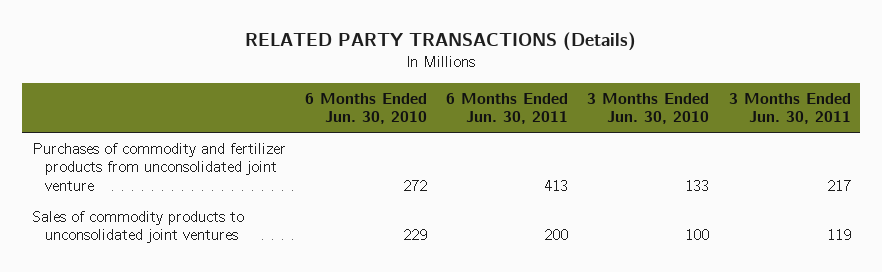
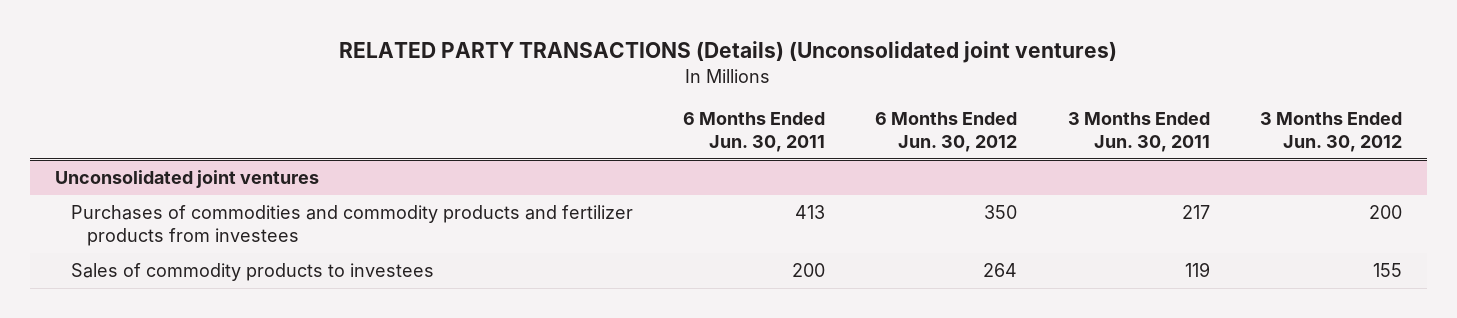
- RELATED PARTY TRANSACTIONS (Details)
+ RELATED PARTY TRANSACTIONS (Details) (Unconsolidated joint ventures)
- | 6 Months Ended Jun. 30, 2010 | 6 Months Ended Jun. 30, 2011 | 3 Months Ended Jun. 30, 2010 | 3 Months Ended Jun. 30, 2011
+ | 6 Months Ended Jun. 30, 2011 | 6 Months Ended Jun. 30, 2012 | 3 Months Ended Jun. 30, 2011 | 3 Months Ended Jun. 30, 2012
- Purchases of commodity and fertilizer products from unconsolidated joint venture | 272 | 413 | 133 | 217
- Sales of commodity products to unconsolidated joint ventures | 229 | 200 | 100 | 119
+ Unconsolidated joint ventures
+ Purchases of commodities and commodity products and fertilizer products from investees | 413 | 350 | 217 | 200
+ Sales of commodity products to investees | 200 | 264 | 119 | 155

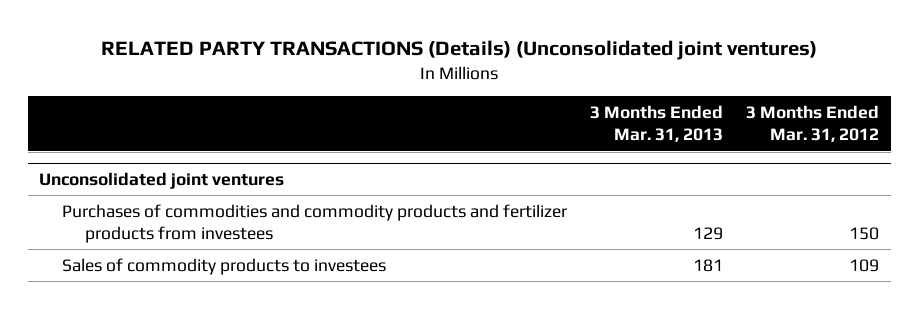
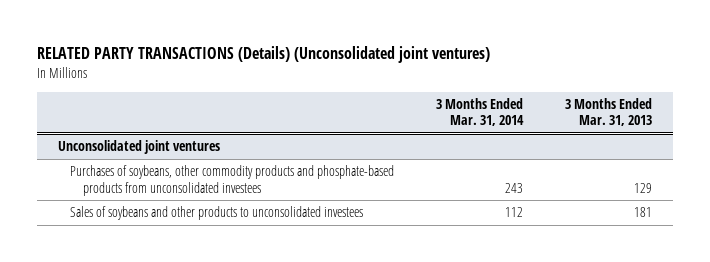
- | 3 Months Ended Mar. 31, 2013 | 3 Months Ended Mar. 31, 2012
+ | 3 Months Ended Mar. 31, 2014 | 3 Months Ended Mar. 31, 2013
@ Unconsolidated joint ventures
- Purchases of commodities and commodity products and fertilizer products from investees | 129 | 150
- Sales of commodity products to investees | 181 | 109
+ Purchases of soybeans, other commodity products and phosphate-based products from unconsolidated investees | 243 | 129
+ Sales of soybeans and other products to unconsolidated investees | 112 | 181

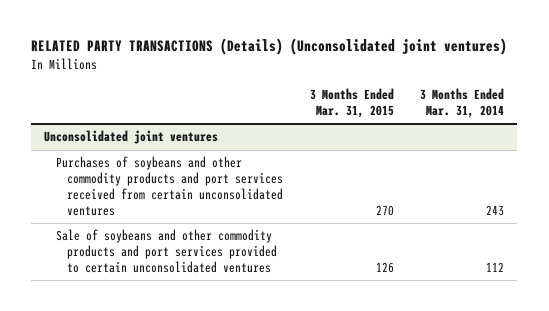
- | 3 Months Ended Mar. 31, 2014 | 3 Months Ended Mar. 31, 2013
+ | 3 Months Ended Mar. 31, 2015 | 3 Months Ended Mar. 31, 2014
@ Unconsolidated joint ventures
- Purchases of soybeans, other commodity products and phosphate-based products from unconsolidated investees | 243 | 129
- Sales of soybeans and other products to unconsolidated investees | 112 | 181
+ Purchases of soybeans and other commodity products and port services received from certain unconsolidated ventures | 270 | 243
+ Sale of soybeans and other commodity products and port services provided to certain unconsolidated ventures | 126 | 112

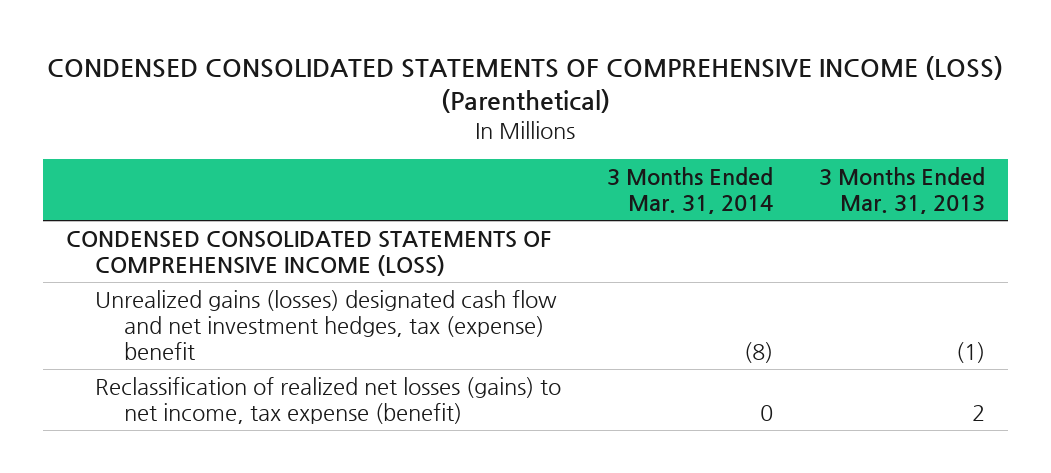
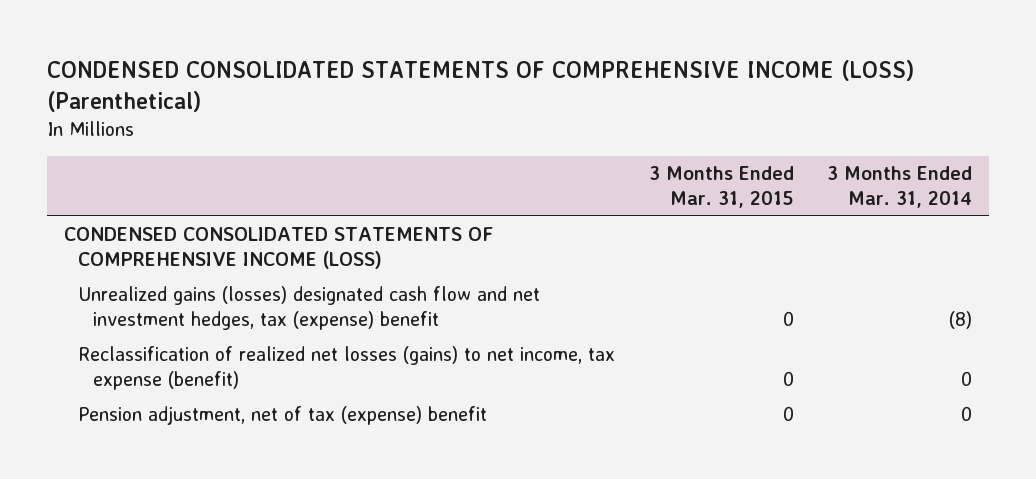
- | 3 Months Ended Mar. 31, 2014 | 3 Months Ended Mar. 31, 2013
+ | 3 Months Ended Mar. 31, 2015 | 3 Months Ended Mar. 31, 2014
+ Pension adjustment, net of tax (expense) benefit | 0 | 0

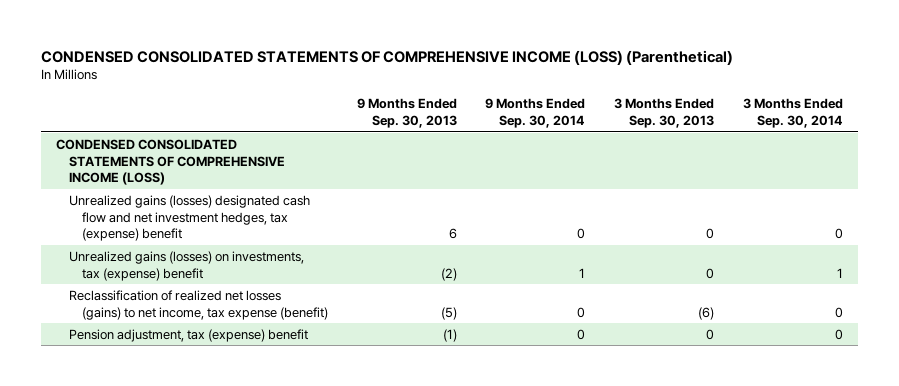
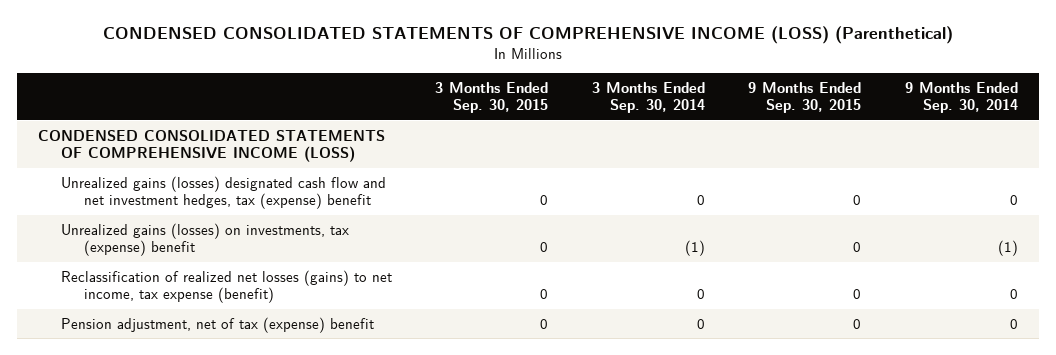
- | 9 Months Ended Sep. 30, 2013 | 9 Months Ended Sep. 30, 2014 | 3 Months Ended Sep. 30, 2013 | 3 Months Ended Sep. 30, 2014
+ | 3 Months Ended Sep. 30, 2015 | 3 Months Ended Sep. 30, 2014 | 9 Months Ended Sep. 30, 2015 | 9 Months Ended Sep. 30, 2014
- Unrealized gains (losses) on investments, tax (expense) benefit | (2) | 1 | 0 | 1
+ Unrealized gains (losses) on investments, tax (expense) benefit | 0 | (1) | 0 | (1)
- Pension adjustment, tax (expense) benefit | (1) | 0 | 0 | 0
+ Pension adjustment, net of tax (expense) benefit | 0 | 0 | 0 | 0

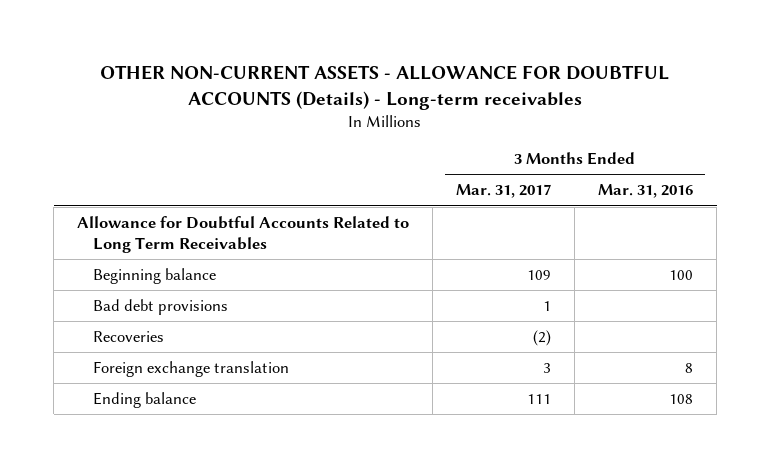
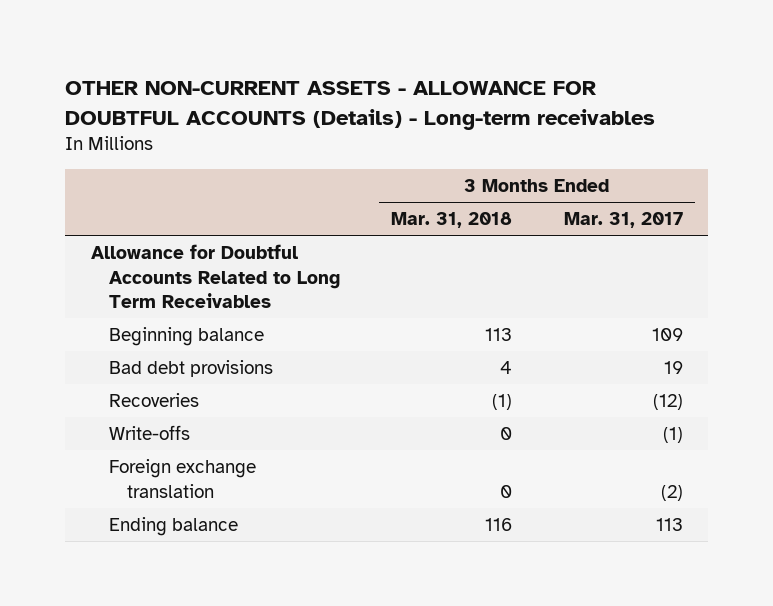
- | 3 Months Ended Mar. 31, 2017 | 3 Months Ended Mar. 31, 2016
+ | 3 Months Ended Mar. 31, 2018 | 3 Months Ended Mar. 31, 2017
- Bad debt provisions | 1 |
- Recoveries | (2) |
- Foreign exchange translation | 3 | 8
- Ending balance | 111 | 108
+ Bad debt provisions | 4 | 19
+ Recoveries | (1) | (12)
+ Write-offs | 0 | (1)
+ Foreign exchange translation | 0 | (2)
+ Ending balance | 116 | 113

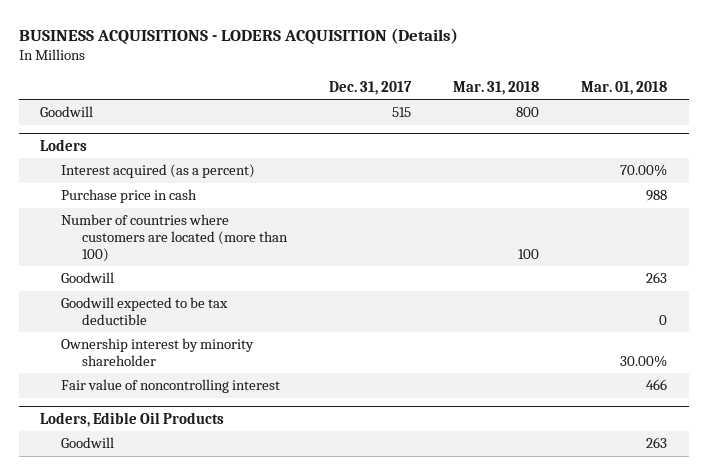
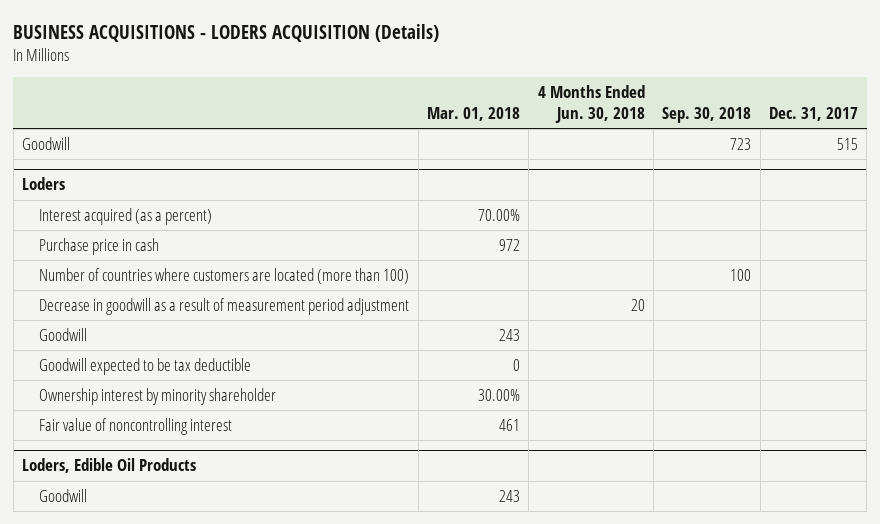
- | Dec. 31, 2017 | Mar. 31, 2018 | Mar. 01, 2018
+ | Mar. 01, 2018 | 4 Months Ended Jun. 30, 2018 | Sep. 30, 2018 | Dec. 31, 2017
@ Loders
- Purchase price in cash | | | 988
+ Purchase price in cash | 972 | | |
- Goodwill | | | 263
+ Decrease in goodwill as a result of measurement period adjustment | | 20 | |
+ Goodwill | 243 | | |
- Fair value of noncontrolling interest | | | 466
+ Fair value of noncontrolling interest | 461 | | |
@ Loders, Edible Oil Products
- Goodwill | | | 263
+ Goodwill | 243 | | |

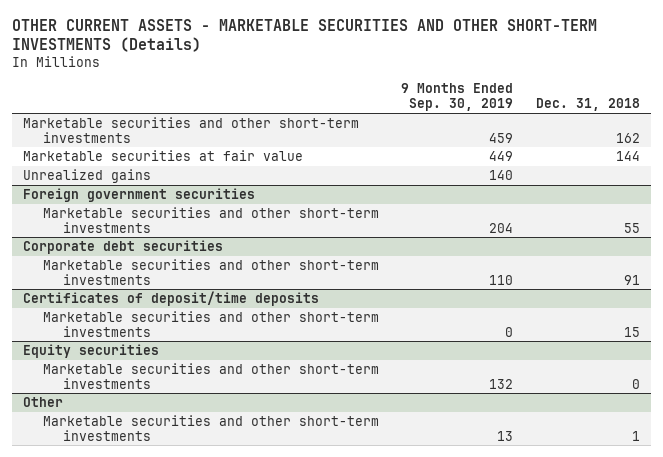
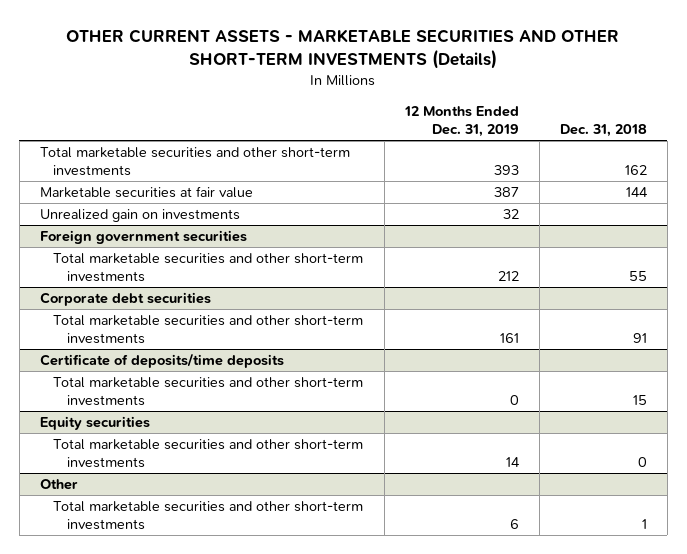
- | 9 Months Ended Sep. 30, 2019 | Dec. 31, 2018
+ | 12 Months Ended Dec. 31, 2019 | Dec. 31, 2018
- Marketable securities and other short-term investments | 459 | 162
+ Total marketable securities and other short-term investments | 393 | 162
- Unrealized gains | 140 |
+ Unrealized gain on investments | 32 |
@ Foreign government securities
- Marketable securities and other short-term investments | 204 | 55
+ Total marketable securities and other short-term investments | 212 | 55
@ Corporate debt securities
- Marketable securities and other short-term investments | 110 | 91
- Certificates of deposit/time deposits
- Marketable securities and other short-term investments | 0 | 15
@ Corporate debt securities
+ Total marketable securities and other short-term investments | 161 | 91
+ Certificate of deposits/time deposits
+ Total marketable securities and other short-term investments | 0 | 15
@ Equity securities
- Marketable securities and other short-term investments | 132 | 0
+ Total marketable securities and other short-term investments | 14 | 0
@ Other
- Marketable securities and other short-term investments | 13 | 1
+ Total marketable securities and other short-term investments | 6 | 1

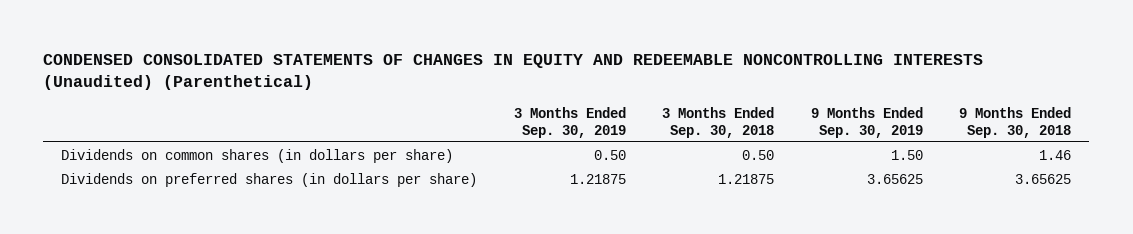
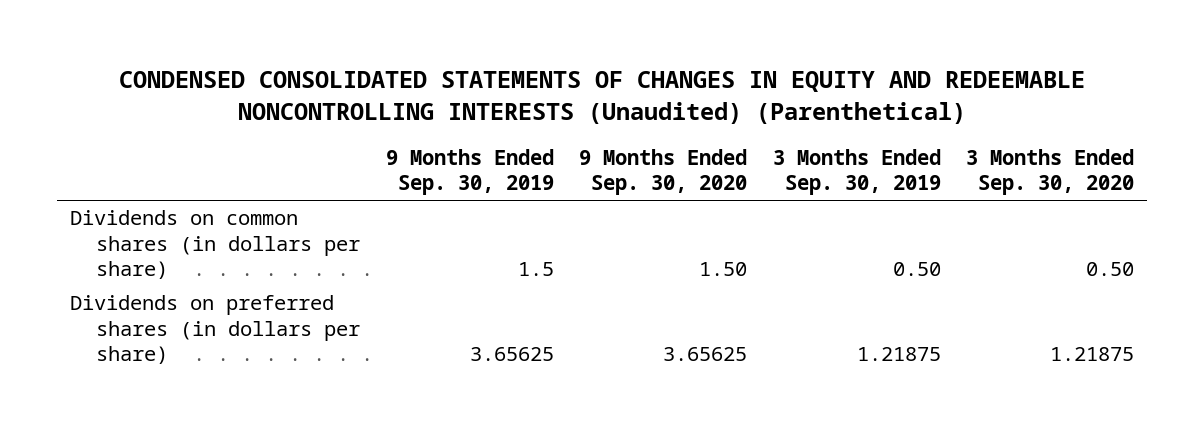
- | 3 Months Ended Sep. 30, 2019 | 3 Months Ended Sep. 30, 2018 | 9 Months Ended Sep. 30, 2019 | 9 Months Ended Sep. 30, 2018
+ | 9 Months Ended Sep. 30, 2019 | 9 Months Ended Sep. 30, 2020 | 3 Months Ended Sep. 30, 2019 | 3 Months Ended Sep. 30, 2020
- Dividends on common shares (in dollars per share) | 0.50 | 0.50 | 1.50 | 1.46
+ Dividends on common shares (in dollars per share) | 1.5 | 1.50 | 0.50 | 0.50

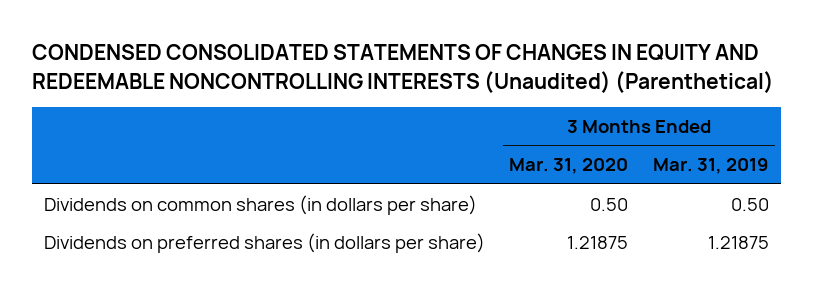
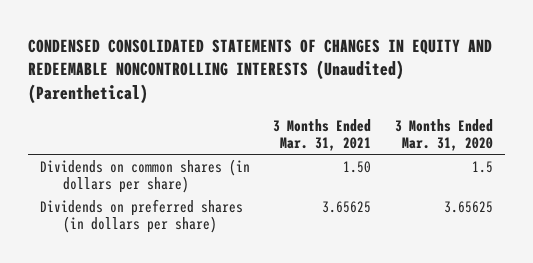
- | 3 Months Ended Mar. 31, 2020 | 3 Months Ended Mar. 31, 2019
+ | 3 Months Ended Mar. 31, 2021 | 3 Months Ended Mar. 31, 2020
- Dividends on common shares (in dollars per share) | 0.50 | 0.50
- Dividends on preferred shares (in dollars per share) | 1.21875 | 1.21875
+ Dividends on common shares (in dollars per share) | 1.50 | 1.5
+ Dividends on preferred shares (in dollars per share) | 3.65625 | 3.65625

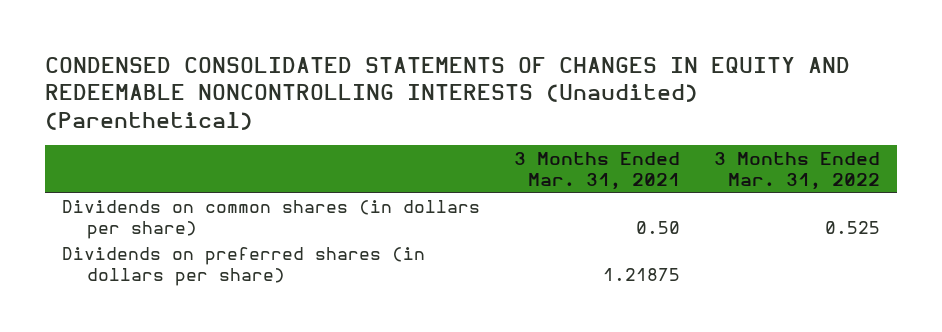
- | 3 Months Ended Mar. 31, 2021 | 3 Months Ended Mar. 31, 2020
+ | 3 Months Ended Mar. 31, 2021 | 3 Months Ended Mar. 31, 2022
- Dividends on common shares (in dollars per share) | 1.50 | 1.5
- Dividends on preferred shares (in dollars per share) | 3.65625 | 3.65625
+ Dividends on common shares (in dollars per share) | 0.50 | 0.525
+ Dividends on preferred shares (in dollars per share) | 1.21875 |

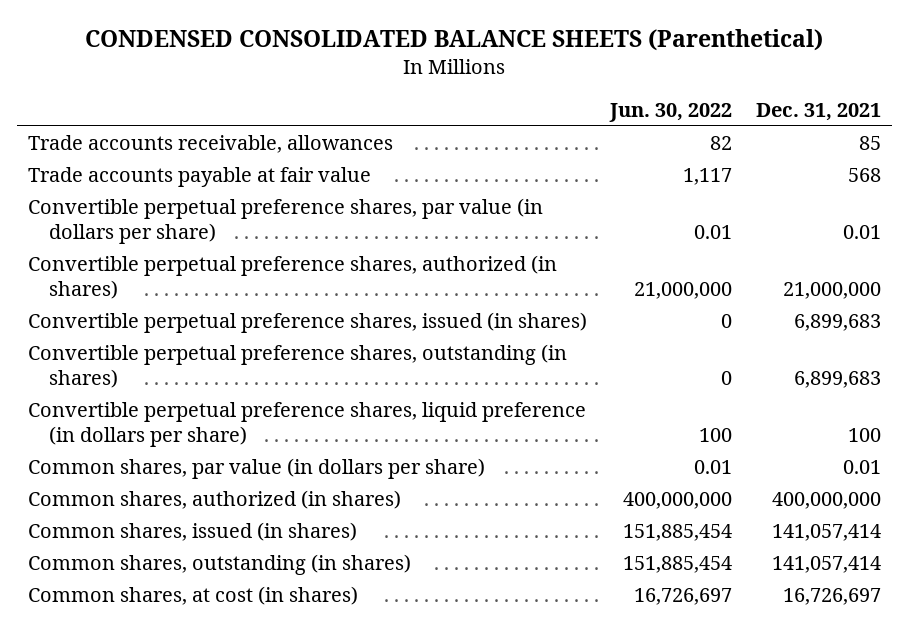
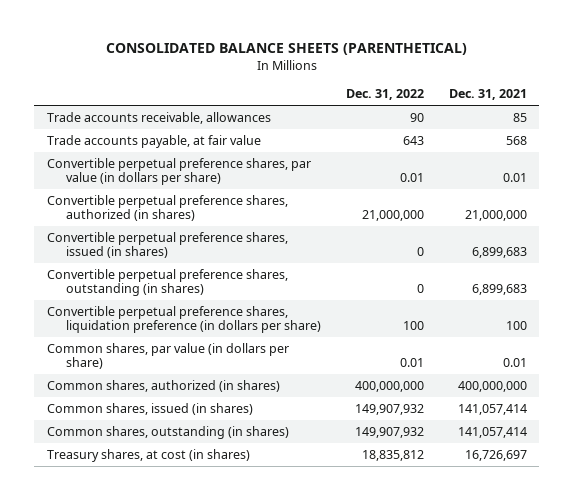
- CONDENSED CONSOLIDATED BALANCE SHEETS (Parenthetical)
+ CONSOLIDATED BALANCE SHEETS (PARENTHETICAL)
- | Jun. 30, 2022 | Dec. 31, 2021
+ | Dec. 31, 2022 | Dec. 31, 2021
- Trade accounts payable at fair value | 1,117 | 568
+ Trade accounts payable, at fair value | 643 | 568
- Convertible perpetual preference shares, liquid preference (in dollars per share) | 100 | 100
+ Convertible perpetual preference shares, liquidation preference (in dollars per share) | 100 | 100
- Common shares, at cost (in shares) | 16,726,697 | 16,726,697
+ Treasury shares, at cost (in shares) | 18,835,812 | 16,726,697

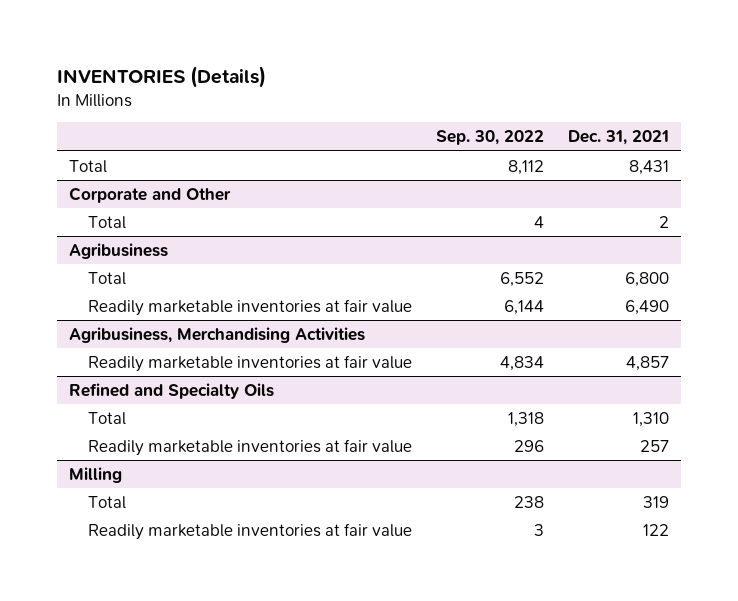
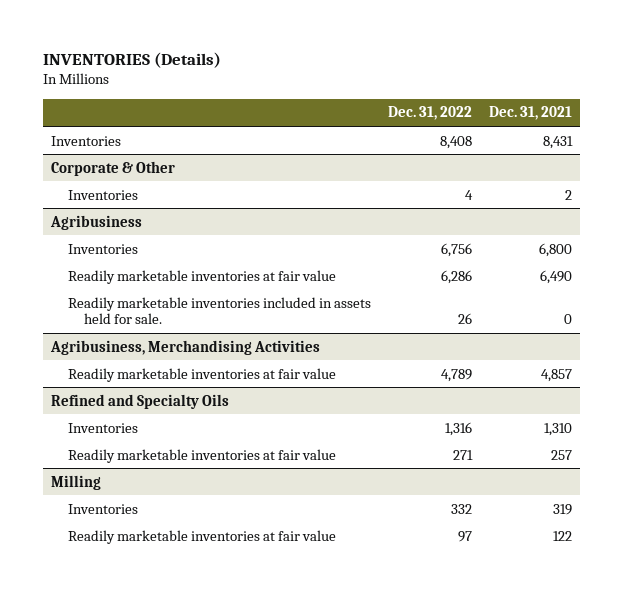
- | Sep. 30, 2022 | Dec. 31, 2021
+ | Dec. 31, 2022 | Dec. 31, 2021
- Total | 8,112 | 8,431
- Corporate and Other
- Total | 4 | 2
+ Inventories | 8,408 | 8,431
+ Corporate & Other
+ Inventories | 4 | 2
@ Agribusiness
- Total | 6,552 | 6,800
+ Inventories | 6,756 | 6,800
+ Readily marketable inventories included in assets held for sale. | 26 | 0
@ Refined and Specialty Oils
- Total | 1,318 | 1,310
+ Inventories | 1,316 | 1,310
@ Milling
- Total | 238 | 319
+ Inventories | 332 | 319

